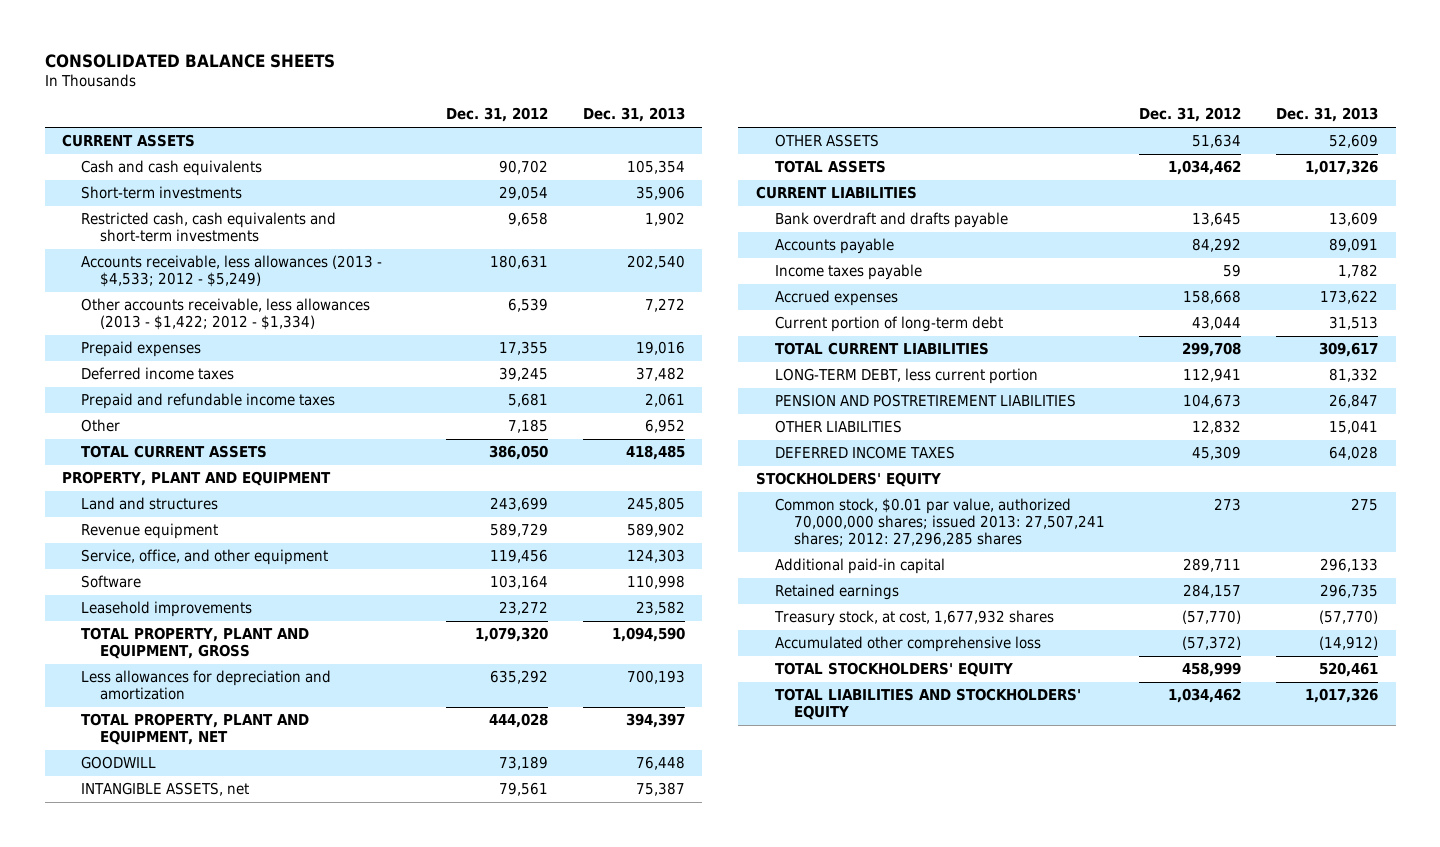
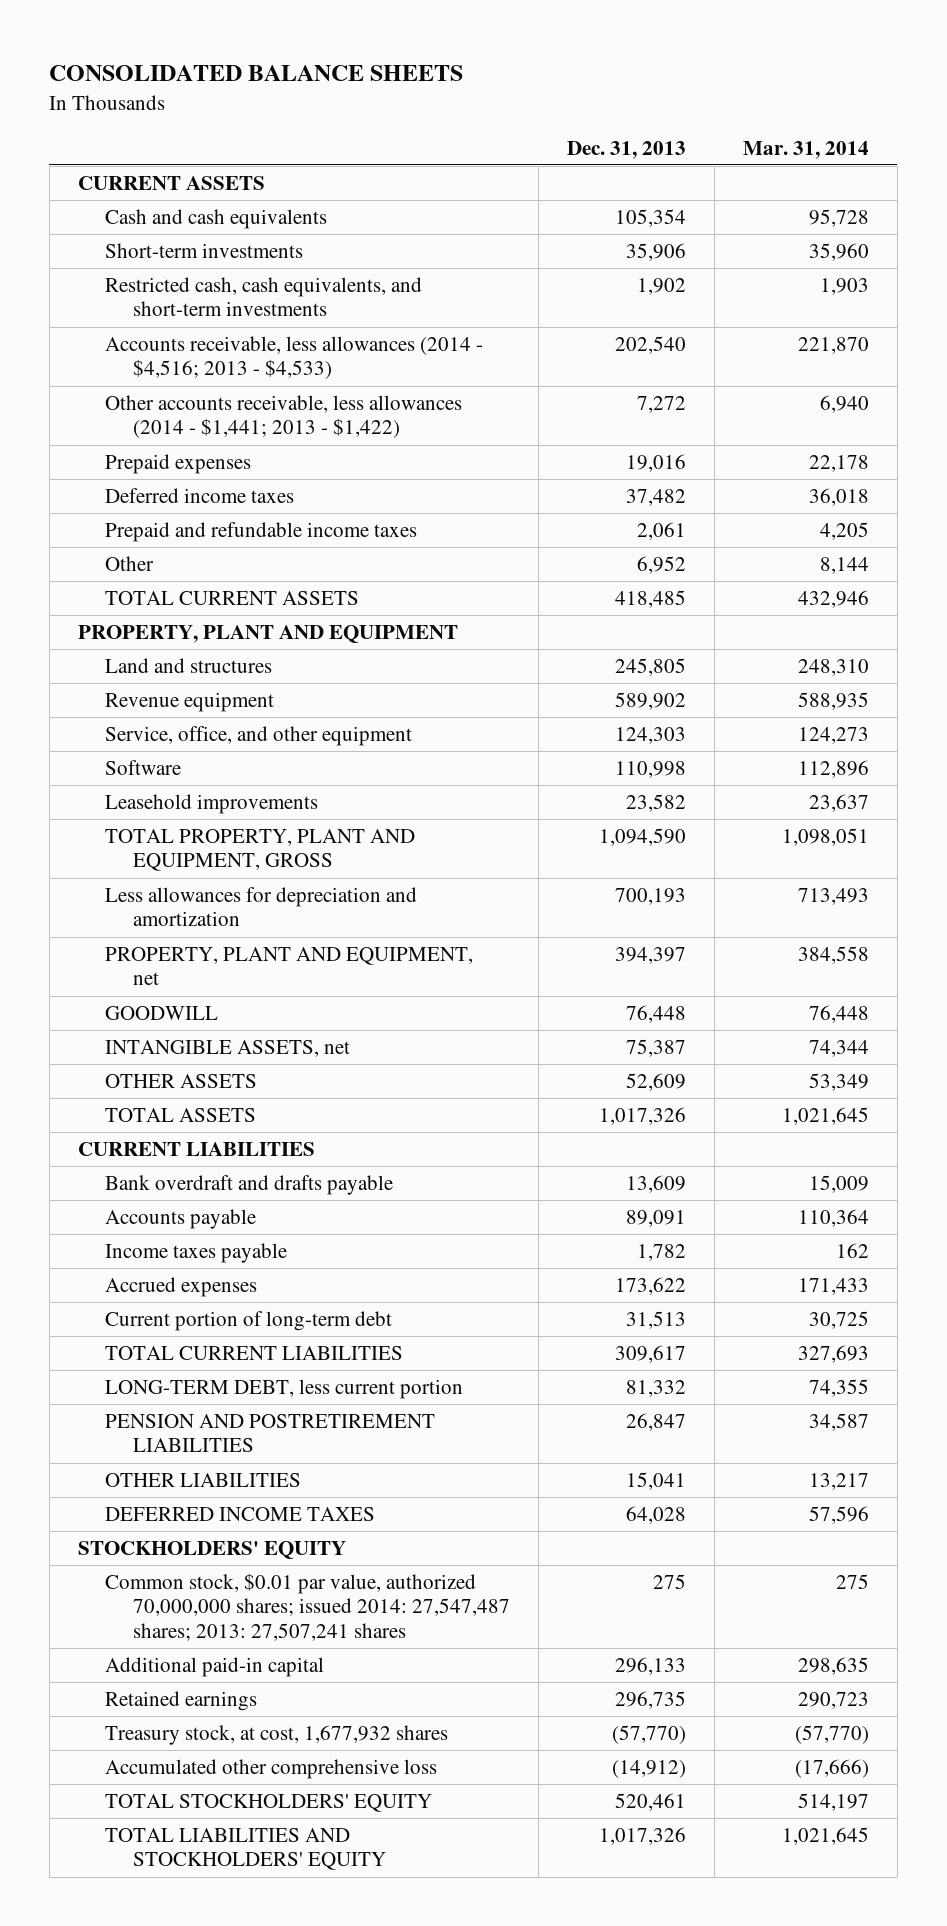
- | Dec. 31, 2012 | Dec. 31, 2013
+ | Dec. 31, 2013 | Mar. 31, 2014
- Restricted cash, cash equivalents and short-term investments | 9,658 | 1,902
- Accounts receivable, less allowances (2013 - $4,533; 2012 - $5,249) | 180,631 | 202,540
- Other accounts receivable, less allowances (2013 - $1,422; 2012 - $1,334) | 6,539 | 7,272
+ Restricted cash, cash equivalents, and short-term investments | 1,902 | 1,903
+ Accounts receivable, less allowances (2014 - $4,516; 2013 - $4,533) | 202,540 | 221,870
+ Other accounts receivable, less allowances (2014 - $1,441; 2013 - $1,422) | 7,272 | 6,940
- TOTAL PROPERTY, PLANT AND EQUIPMENT, NET | 444,028 | 394,397
+ PROPERTY, PLANT AND EQUIPMENT, net | 394,397 | 384,558
- Common stock, $0.01 par value, authorized 70,000,000 shares; issued 2013: 27,507,241 shares; 2012: 27,296,285 shares | 273 | 275
+ Common stock, $0.01 par value, authorized 70,000,000 shares; issued 2014: 27,547,487 shares; 2013: 27,507,241 shares | 275 | 275

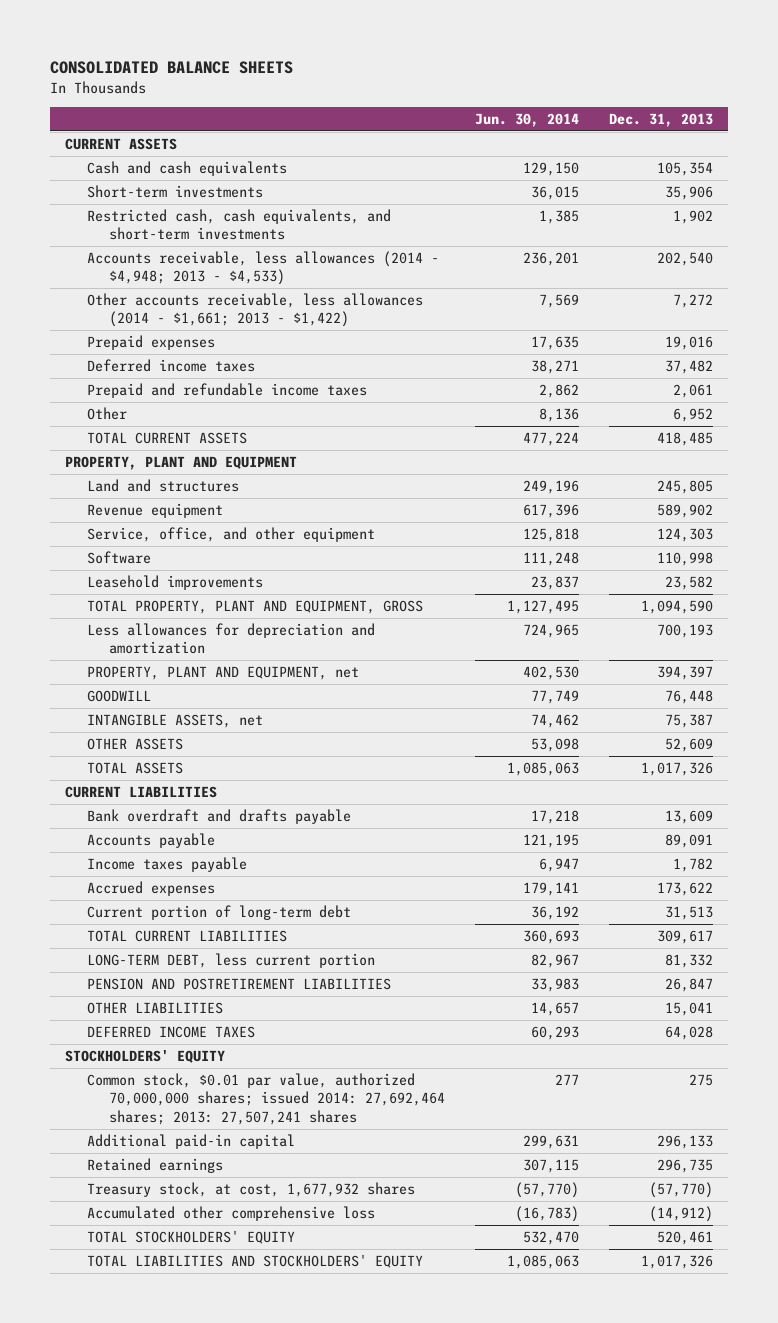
- | Dec. 31, 2013 | Mar. 31, 2014
+ | Jun. 30, 2014 | Dec. 31, 2013
- Accounts receivable, less allowances (2014 - $4,516; 2013 - $4,533) | 202,540 | 221,870
- Other accounts receivable, less allowances (2014 - $1,441; 2013 - $1,422) | 7,272 | 6,940
+ Accounts receivable, less allowances (2014 - $4,948; 2013 - $4,533) | 236,201 | 202,540
+ Other accounts receivable, less allowances (2014 - $1,661; 2013 - $1,422) | 7,569 | 7,272
- Common stock, $0.01 par value, authorized 70,000,000 shares; issued 2014: 27,547,487 shares; 2013: 27,507,241 shares | 275 | 275
+ Common stock, $0.01 par value, authorized 70,000,000 shares; issued 2014: 27,692,464 shares; 2013: 27,507,241 shares | 277 | 275

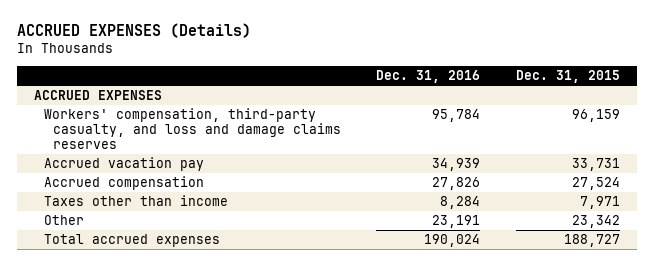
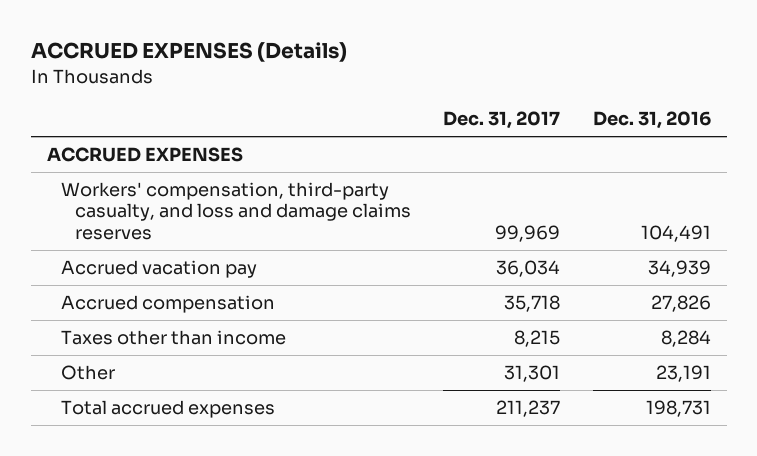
- | Dec. 31, 2016 | Dec. 31, 2015
+ | Dec. 31, 2017 | Dec. 31, 2016
- Workers' compensation, third-party casualty, and loss and damage claims reserves | 95,784 | 96,159
+ Workers' compensation, third-party casualty, and loss and damage claims reserves | 99,969 | 104,491
- Total accrued expenses | 190,024 | 188,727
+ Total accrued expenses | 211,237 | 198,731

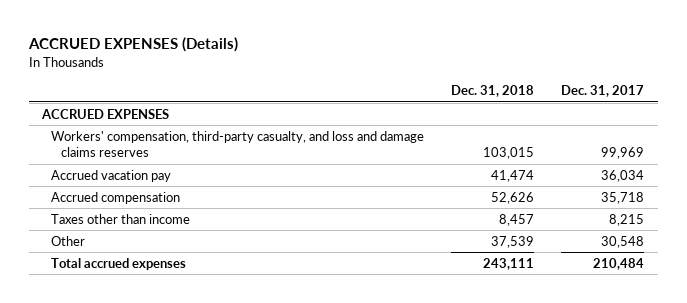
- | Dec. 31, 2017 | Dec. 31, 2016
+ | Dec. 31, 2018 | Dec. 31, 2017
- Other | 31,301 | 23,191
- Total accrued expenses | 211,237 | 198,731
+ Other | 37,539 | 30,548
+ Total accrued expenses | 243,111 | 210,484

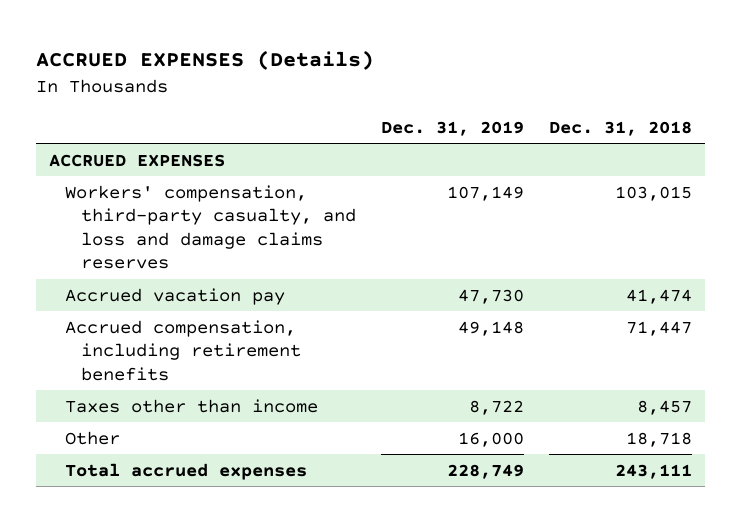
- | Dec. 31, 2018 | Dec. 31, 2017
+ | Dec. 31, 2019 | Dec. 31, 2018
- Accrued compensation | 52,626 | 35,718
+ Accrued compensation, including retirement benefits | 49,148 | 71,447
- Other | 37,539 | 30,548
+ Other | 16,000 | 18,718

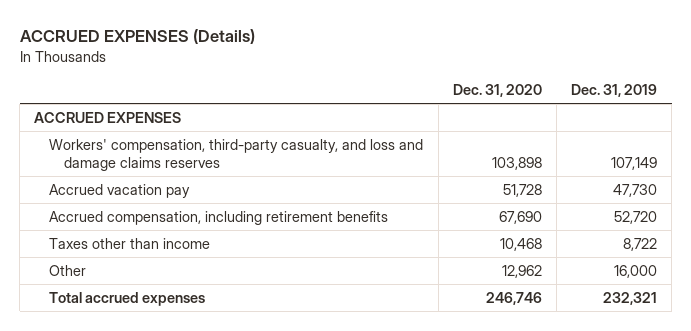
- | Dec. 31, 2019 | Dec. 31, 2018
+ | Dec. 31, 2020 | Dec. 31, 2019
- Accrued compensation, including retirement benefits | 49,148 | 71,447
+ Accrued compensation, including retirement benefits | 67,690 | 52,720
- Total accrued expenses | 228,749 | 243,111
+ Total accrued expenses | 246,746 | 232,321

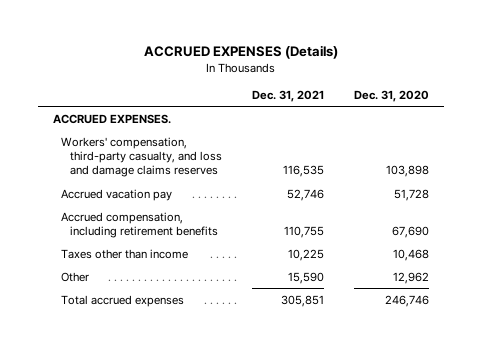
- | Dec. 31, 2020 | Dec. 31, 2019
+ | Dec. 31, 2021 | Dec. 31, 2020
- ACCRUED EXPENSES
+ ACCRUED EXPENSES.

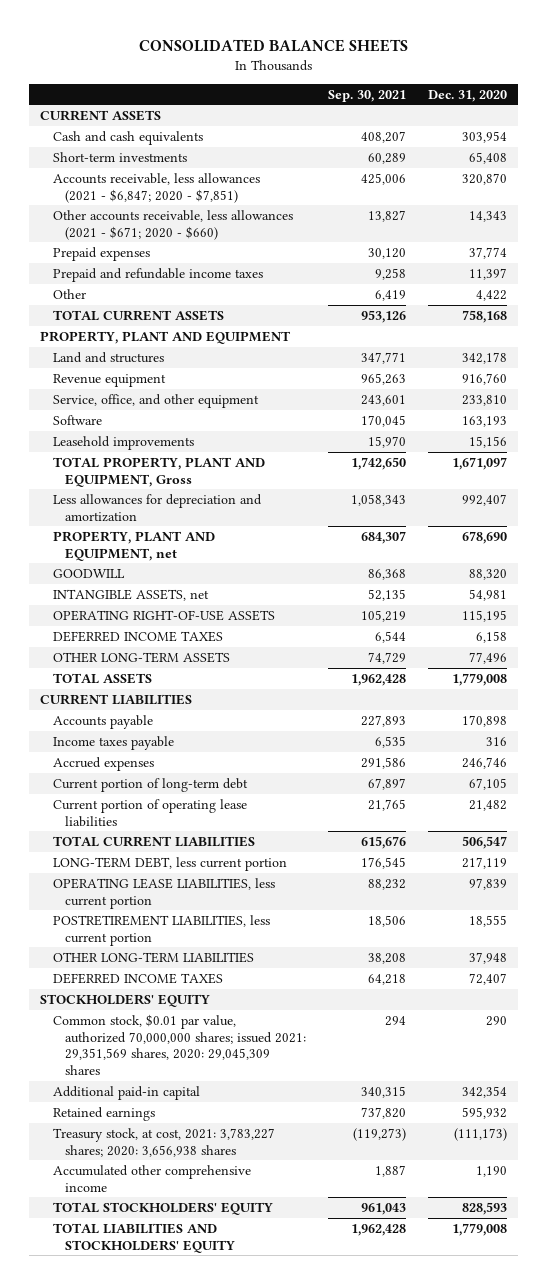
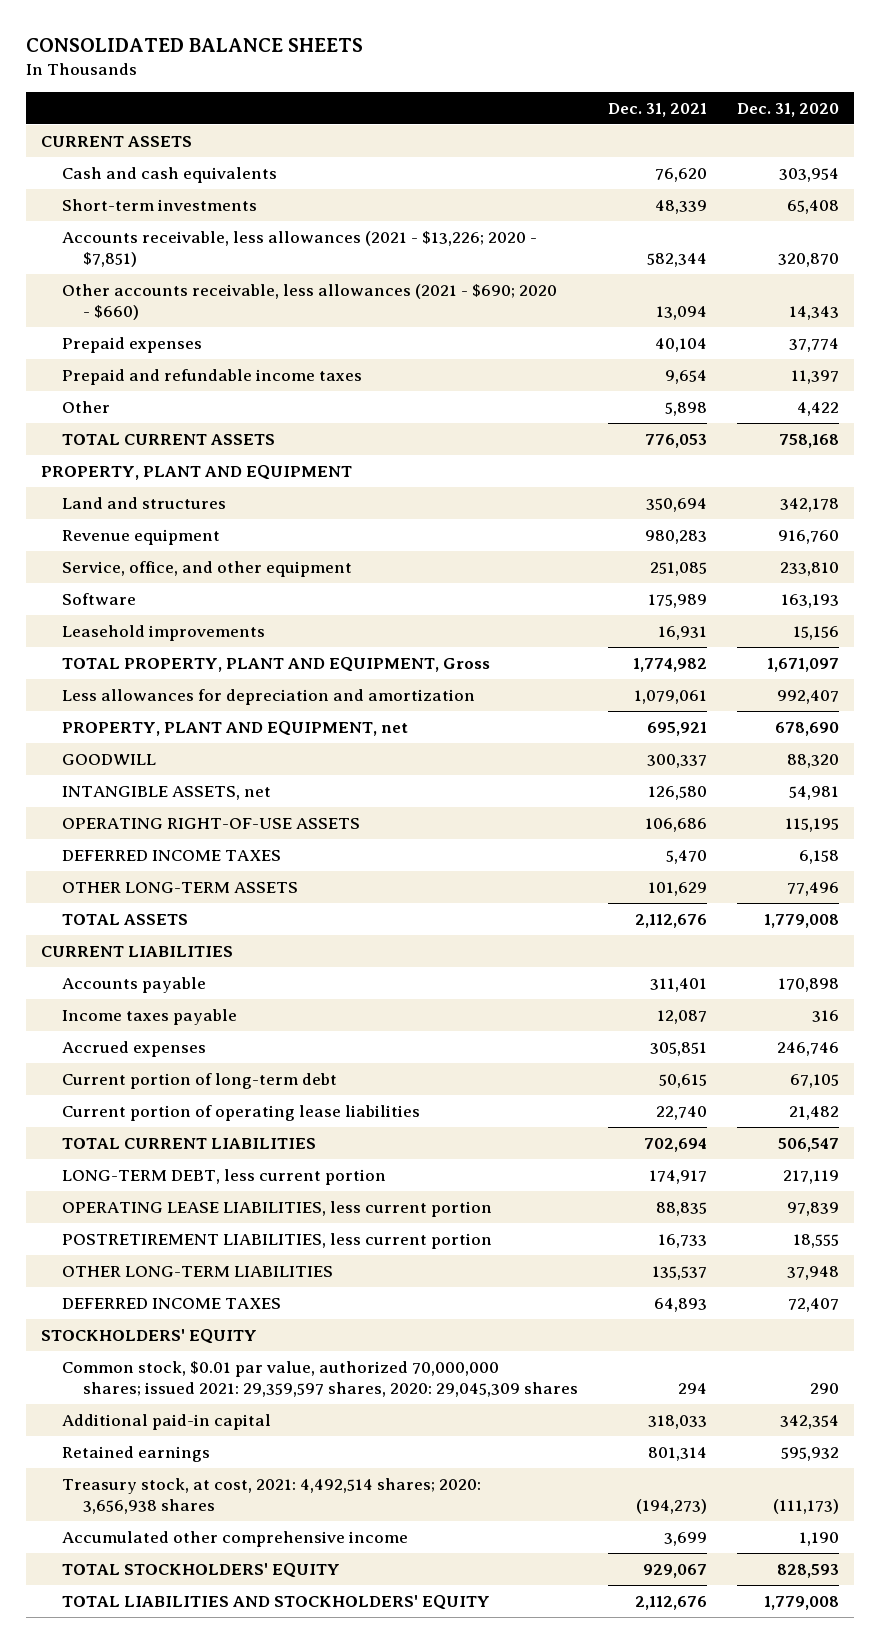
- | Sep. 30, 2021 | Dec. 31, 2020
+ | Dec. 31, 2021 | Dec. 31, 2020
- Accounts receivable, less allowances (2021 - $6,847; 2020 - $7,851) | 425,006 | 320,870
- Other accounts receivable, less allowances (2021 - $671; 2020 - $660) | 13,827 | 14,343
+ Accounts receivable, less allowances (2021 - $13,226; 2020 - $7,851) | 582,344 | 320,870
+ Other accounts receivable, less allowances (2021 - $690; 2020 - $660) | 13,094 | 14,343
- Common stock, $0.01 par value, authorized 70,000,000 shares; issued 2021: 29,351,569 shares, 2020: 29,045,309 shares | 294 | 290
+ Common stock, $0.01 par value, authorized 70,000,000 shares; issued 2021: 29,359,597 shares, 2020: 29,045,309 shares | 294 | 290
- Treasury stock, at cost, 2021: 3,783,227 shares; 2020: 3,656,938 shares | (119,273) | (111,173)
+ Treasury stock, at cost, 2021: 4,492,514 shares; 2020: 3,656,938 shares | (194,273) | (111,173)

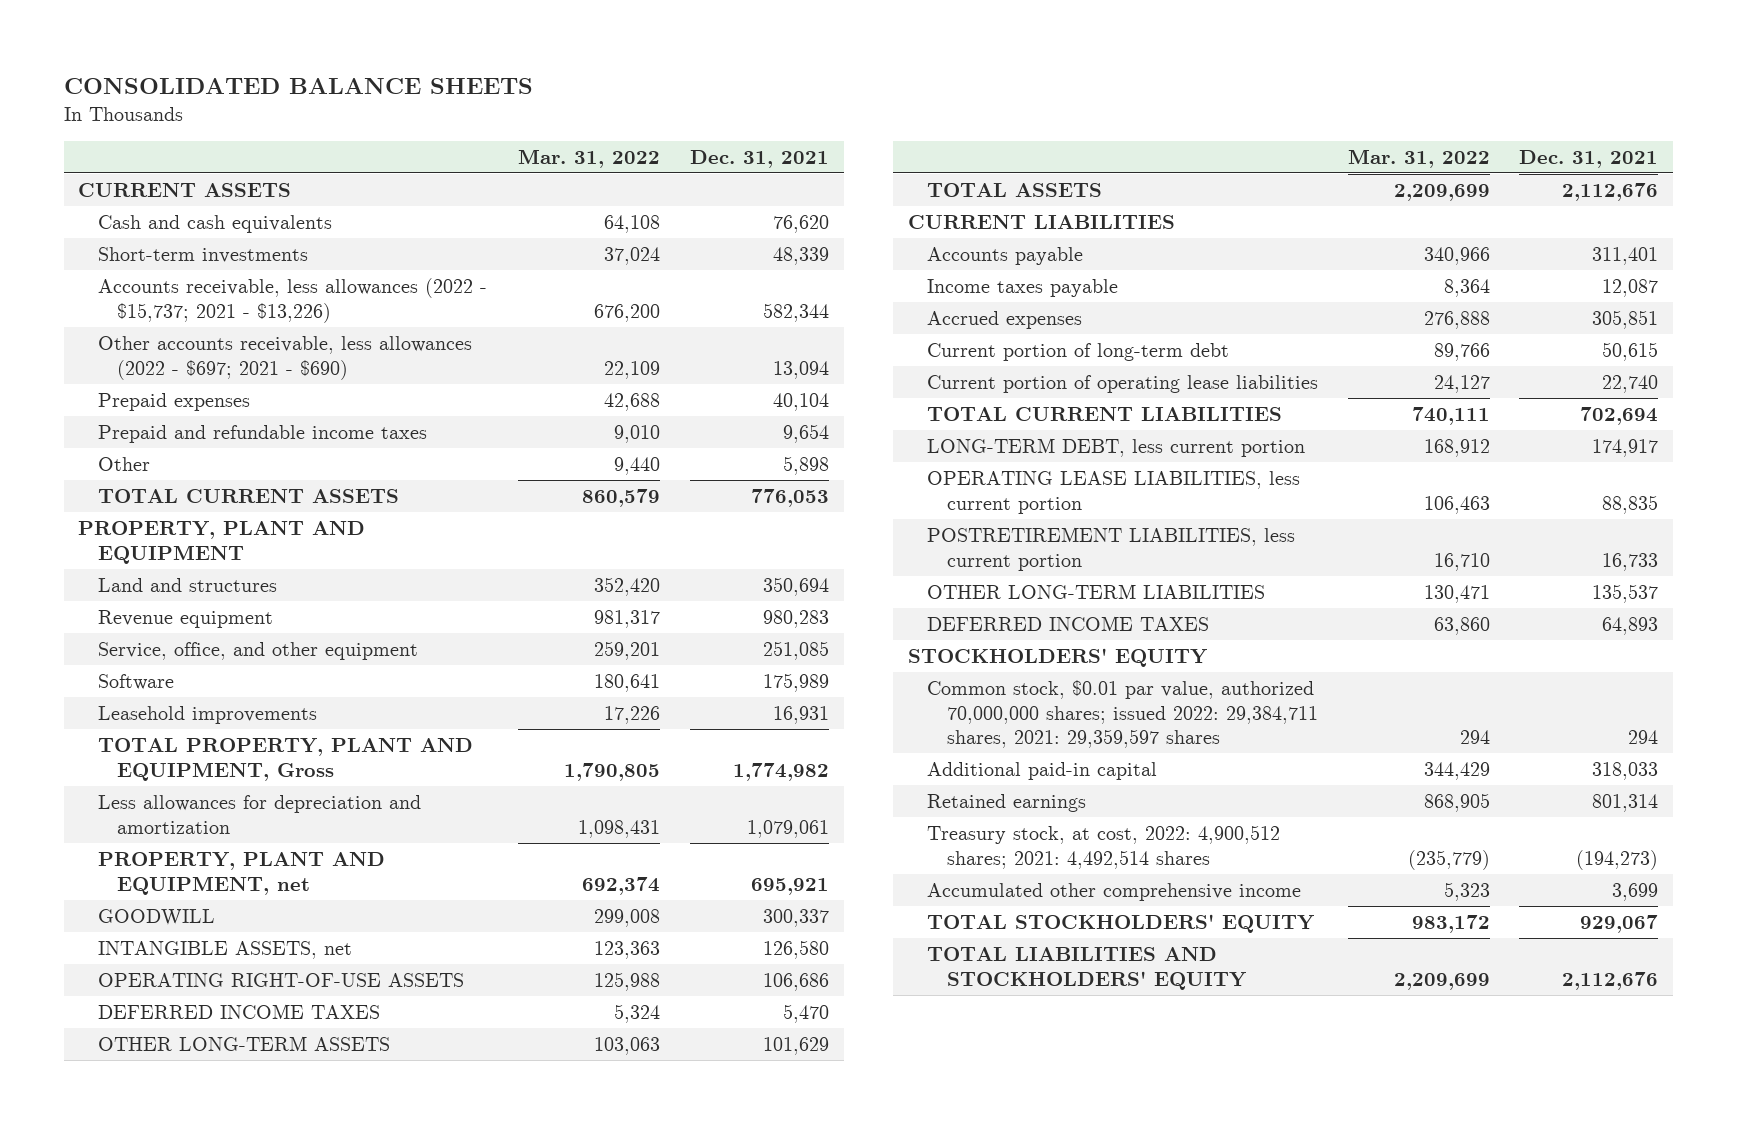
- | Dec. 31, 2021 | Dec. 31, 2020
+ | Mar. 31, 2022 | Dec. 31, 2021
- Accounts receivable, less allowances (2021 - $13,226; 2020 - $7,851) | 582,344 | 320,870
- Other accounts receivable, less allowances (2021 - $690; 2020 - $660) | 13,094 | 14,343
+ Accounts receivable, less allowances (2022 - $15,737; 2021 - $13,226) | 676,200 | 582,344
+ Other accounts receivable, less allowances (2022 - $697; 2021 - $690) | 22,109 | 13,094
- Common stock, $0.01 par value, authorized 70,000,000 shares; issued 2021: 29,359,597 shares, 2020: 29,045,309 shares | 294 | 290
+ Common stock, $0.01 par value, authorized 70,000,000 shares; issued 2022: 29,384,711 shares, 2021: 29,359,597 shares | 294 | 294
- Treasury stock, at cost, 2021: 4,492,514 shares; 2020: 3,656,938 shares | (194,273) | (111,173)
+ Treasury stock, at cost, 2022: 4,900,512 shares; 2021: 4,492,514 shares | (235,779) | (194,273)

